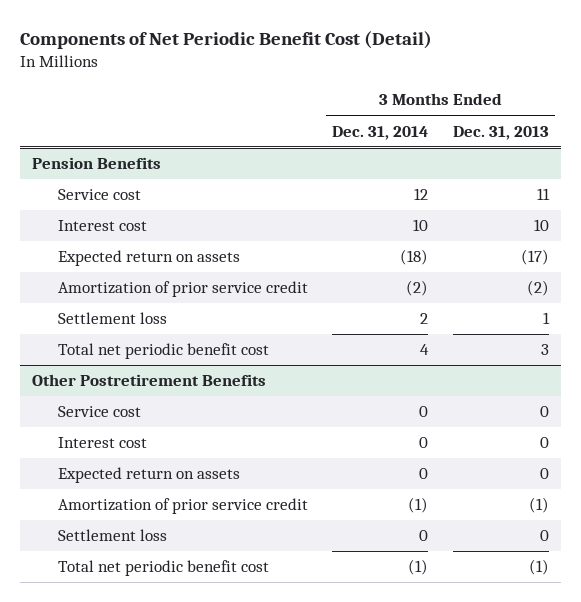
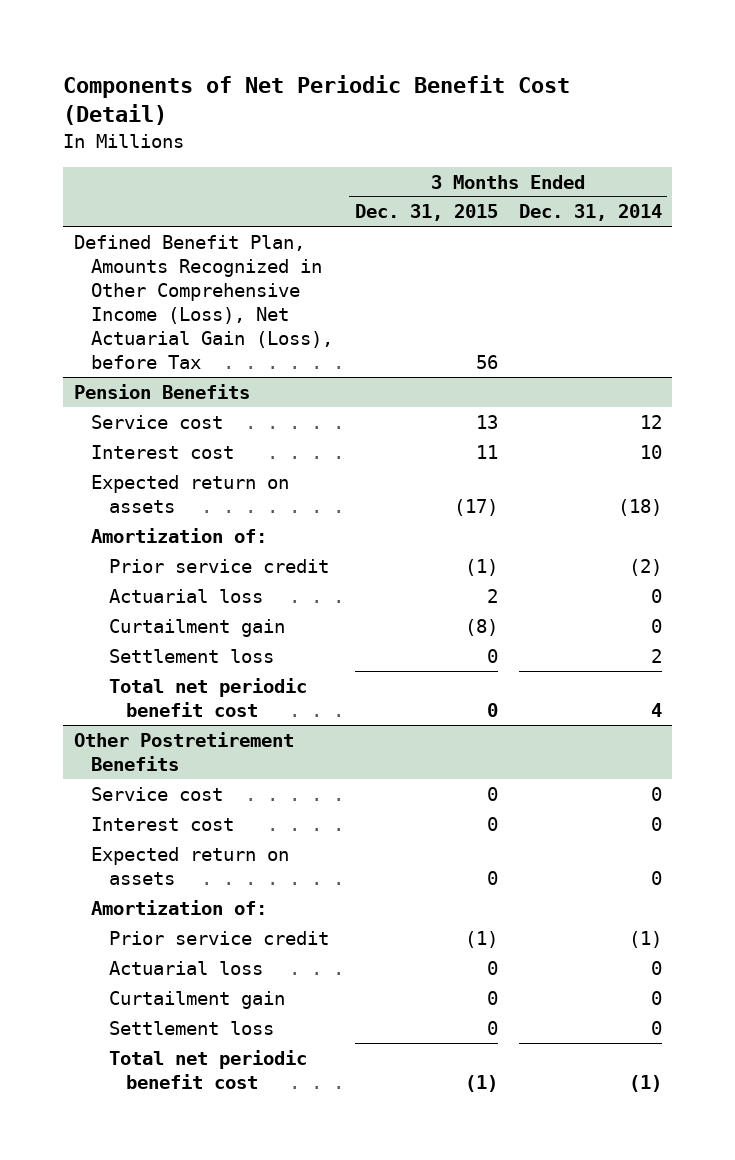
- | 3 Months Ended Dec. 31, 2014 | 3 Months Ended Dec. 31, 2013
+ | 3 Months Ended Dec. 31, 2015 | 3 Months Ended Dec. 31, 2014
+ Defined Benefit Plan, Amounts Recognized in Other Comprehensive Income (Loss), Net Actuarial Gain (Loss), before Tax | 56 |
@ Pension Benefits
- Amortization of prior service credit | (2) | (2)
+ Amortization of:
+ Prior service credit | (1) | (2)
+ Actuarial loss | 2 | 0
+ Curtailment gain | (8) | 0
@ Other Postretirement Benefits
- Amortization of prior service credit | (1) | (1)
+ Amortization of:
+ Prior service credit | (1) | (1)
+ Actuarial loss | 0 | 0
+ Curtailment gain | 0 | 0

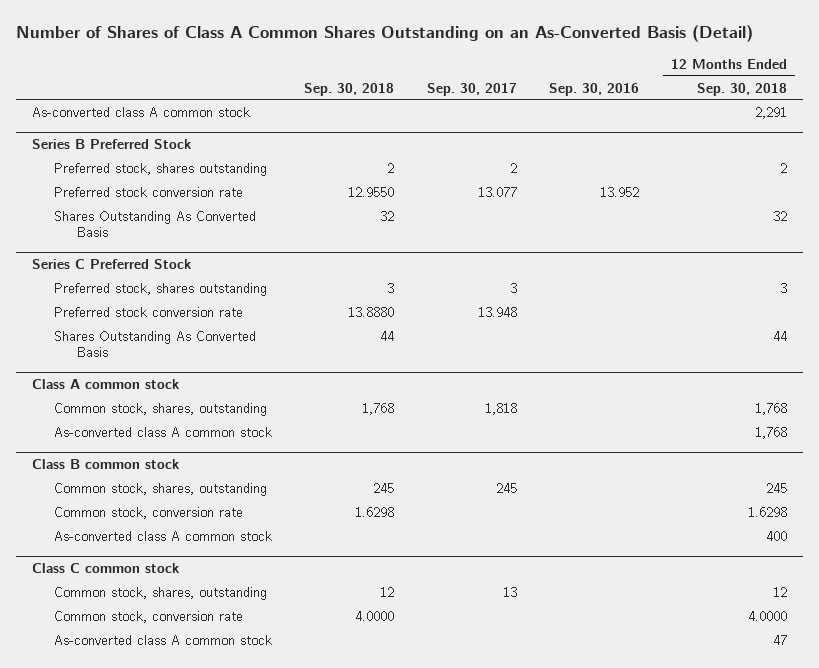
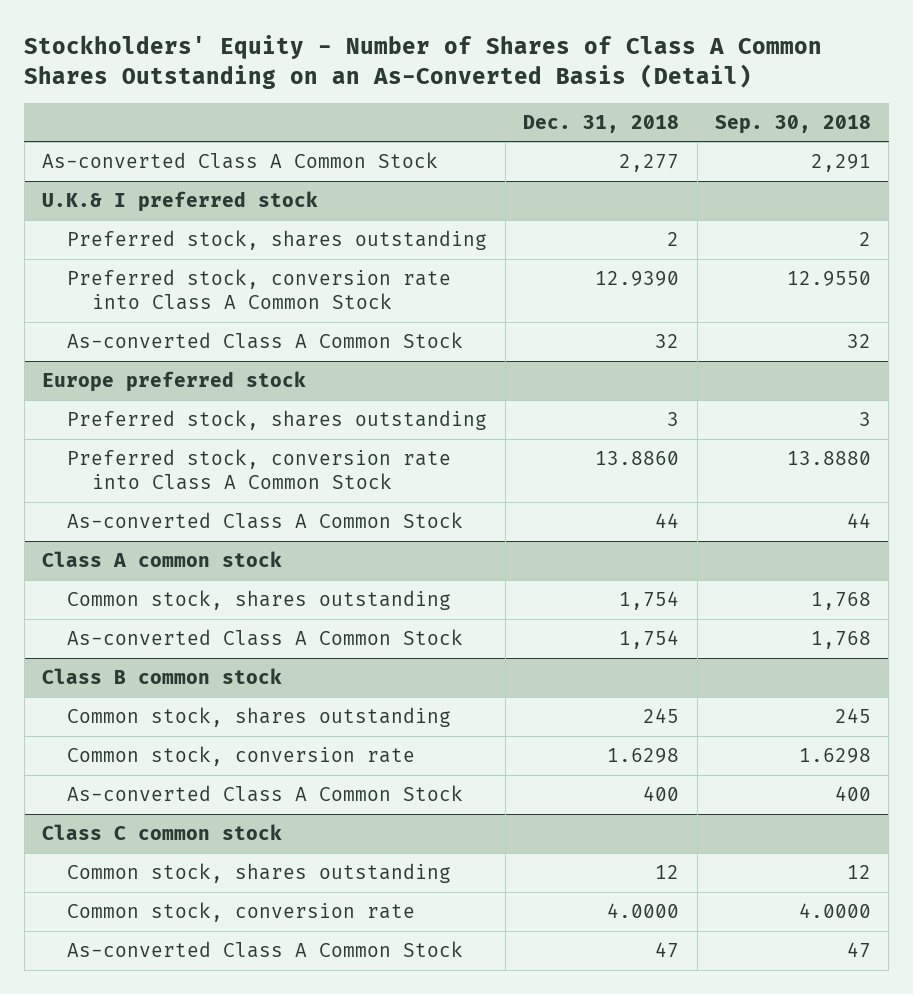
- Number of Shares of Class A Common Shares Outstanding on an As-Converted Basis (Detail)
+ Stockholders' Equity - Number of Shares of Class A Common Shares Outstanding on an As-Converted Basis (Detail)
- | Sep. 30, 2018 | Sep. 30, 2017 | Sep. 30, 2016 | 12 Months Ended Sep. 30, 2018
+ | Dec. 31, 2018 | Sep. 30, 2018
- As-converted class A common stock | | | | 2,291
- Series B Preferred Stock
+ As-converted Class A Common Stock | 2,277 | 2,291
+ U.K.& I preferred stock
- Preferred stock conversion rate | 12.9550 | 13.077 | 13.952 |
- Shares Outstanding As Converted Basis | 32 | | | 32
- Series C Preferred Stock
+ Preferred stock, conversion rate into Class A Common Stock | 12.9390 | 12.9550
+ As-converted Class A Common Stock | 32 | 32
+ Europe preferred stock
- Preferred stock conversion rate | 13.8880 | 13.948 | |
- Shares Outstanding As Converted Basis | 44 | | | 44
+ Preferred stock, conversion rate into Class A Common Stock | 13.8860 | 13.8880
+ As-converted Class A Common Stock | 44 | 44
@ Class A common stock
- Common stock, shares, outstanding | 1,768 | 1,818 | | 1,768
- As-converted class A common stock | | | | 1,768
+ Common stock, shares outstanding | 1,754 | 1,768
+ As-converted Class A Common Stock | 1,754 | 1,768
@ Class B common stock
- Common stock, shares, outstanding | 245 | 245 | | 245
+ Common stock, shares outstanding | 245 | 245
- As-converted class A common stock | | | | 400
+ As-converted Class A Common Stock | 400 | 400
@ Class C common stock
- Common stock, shares, outstanding | 12 | 13 | | 12
+ Common stock, shares outstanding | 12 | 12
- As-converted class A common stock | | | | 47
+ As-converted Class A Common Stock | 47 | 47

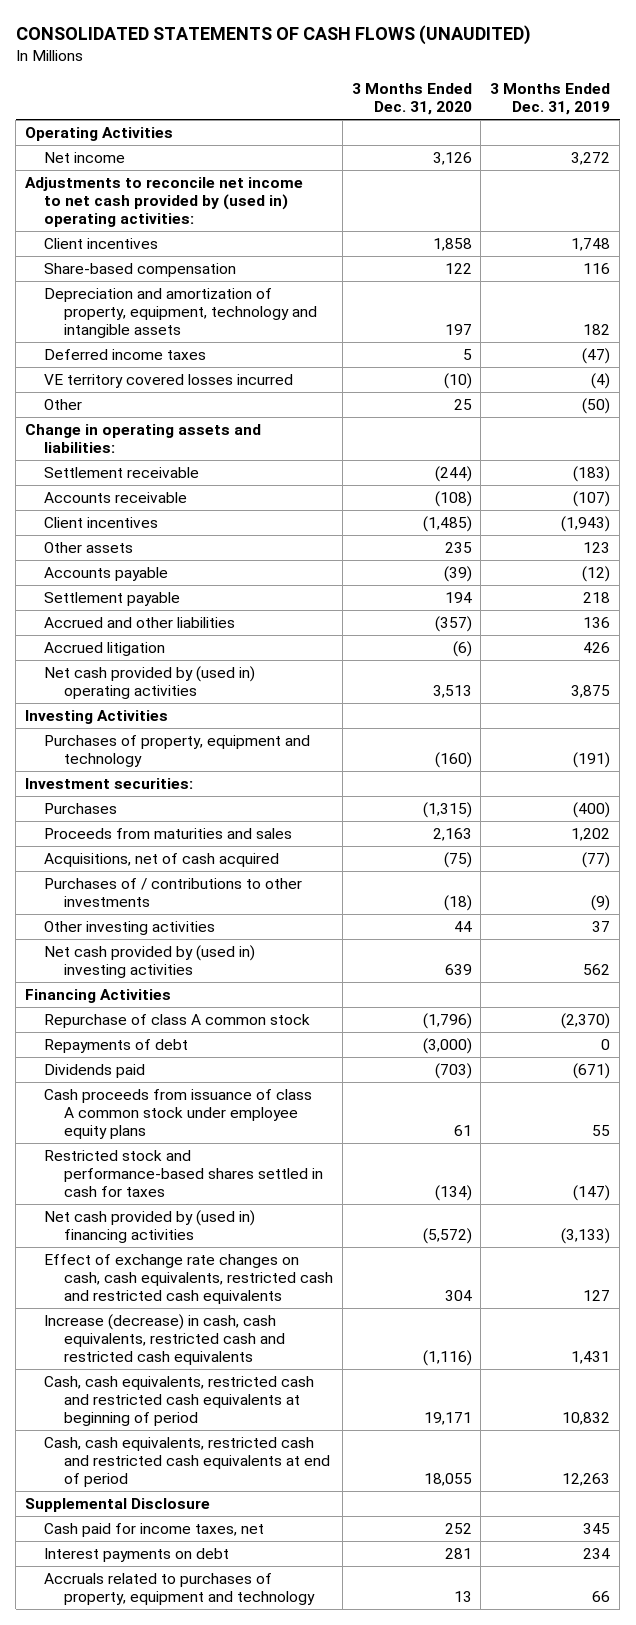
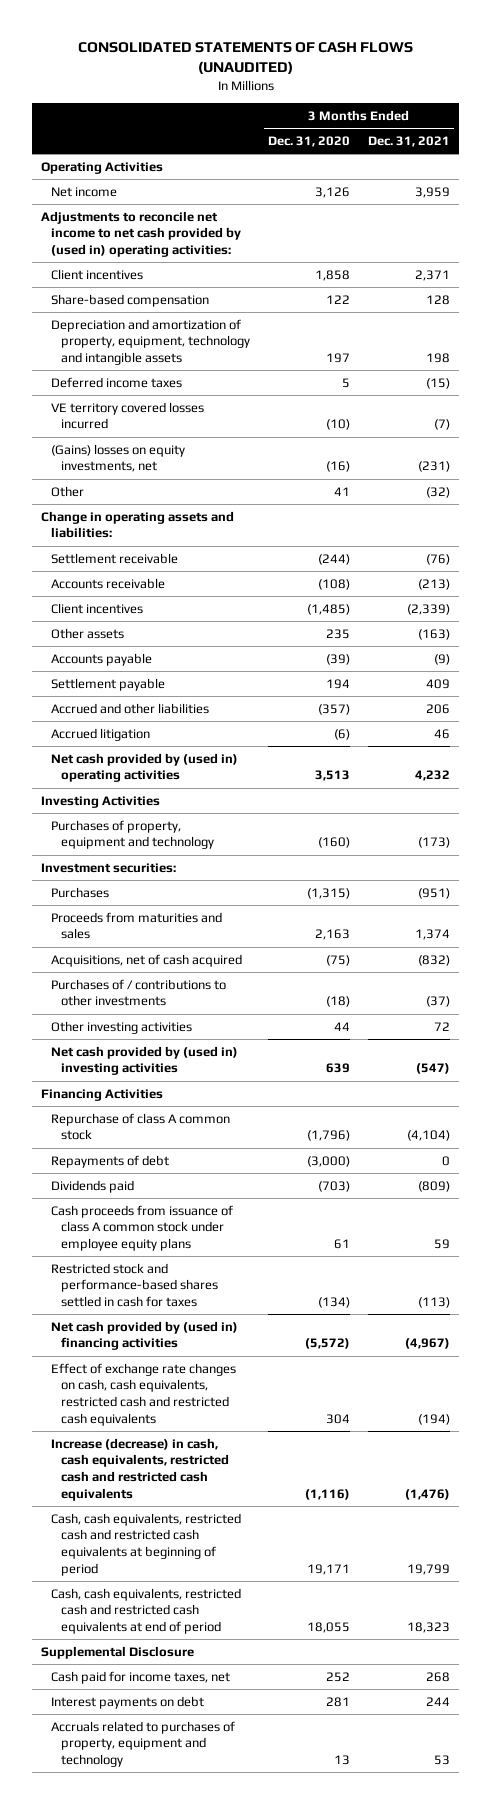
- | 3 Months Ended Dec. 31, 2020 | 3 Months Ended Dec. 31, 2019
+ | 3 Months Ended Dec. 31, 2020 | 3 Months Ended Dec. 31, 2021
- Other | 25 | (50)
+ (Gains) losses on equity investments, net | (16) | (231)
+ Other | 41 | (32)

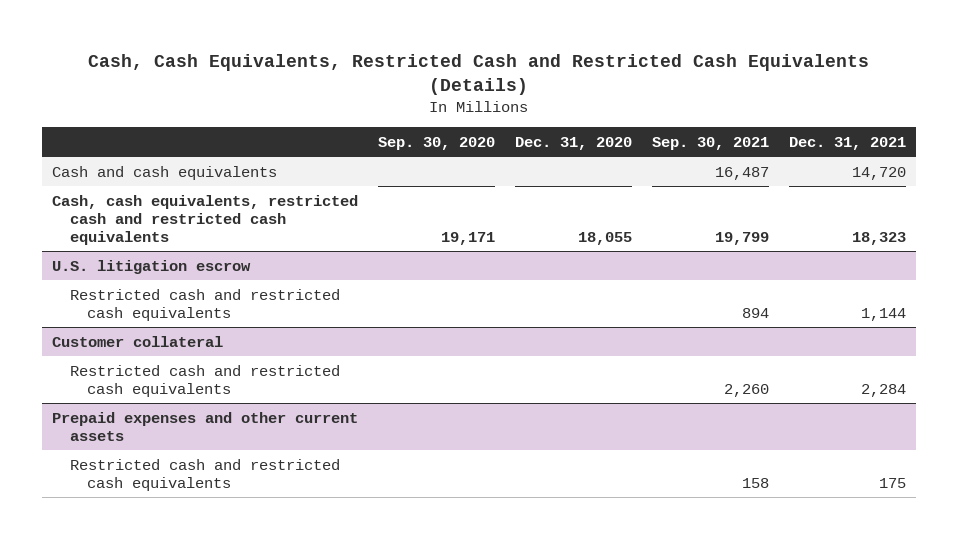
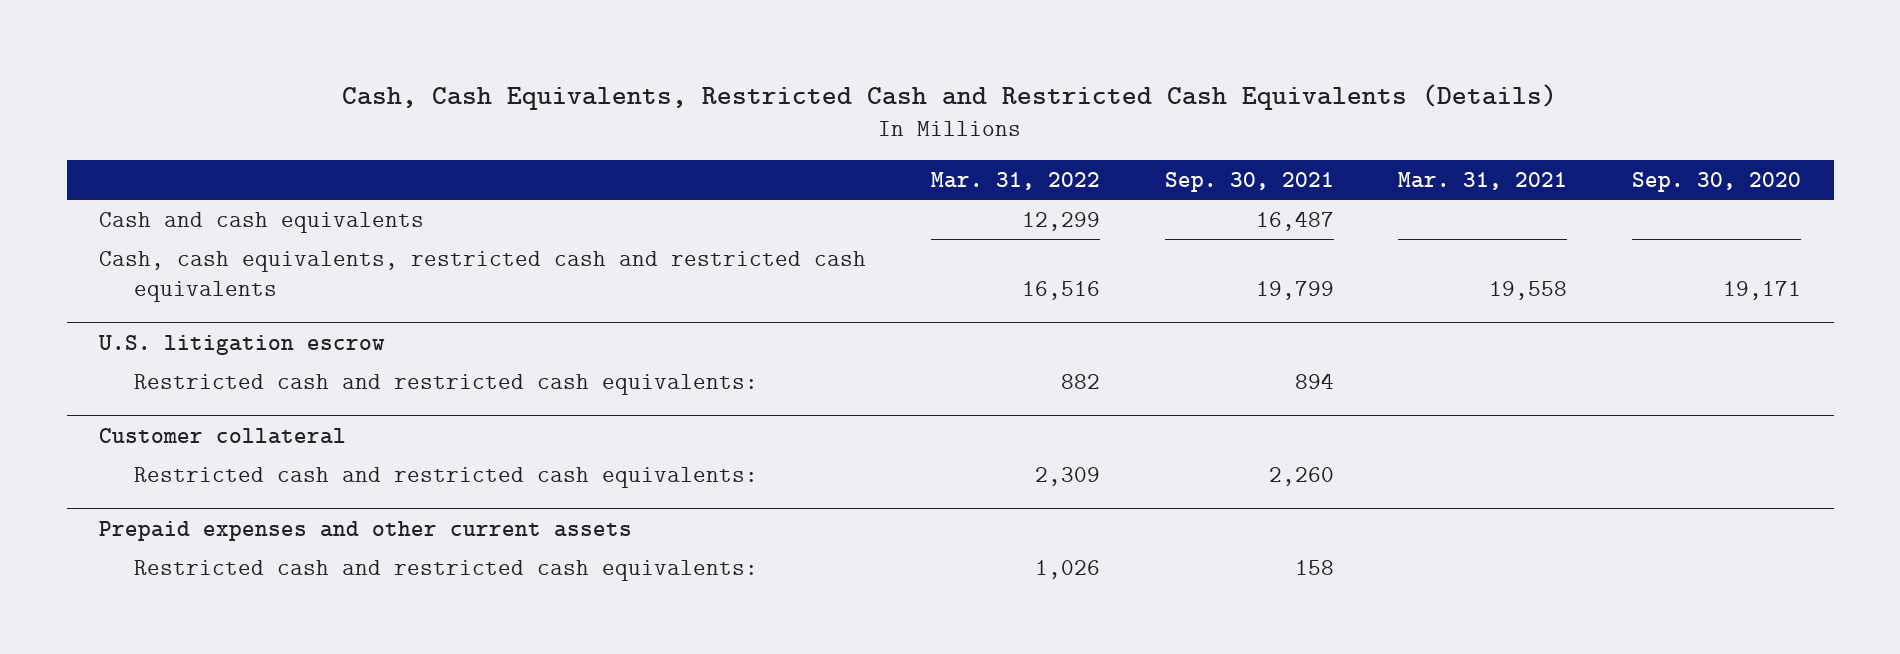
- | Sep. 30, 2020 | Dec. 31, 2020 | Sep. 30, 2021 | Dec. 31, 2021
+ | Mar. 31, 2022 | Sep. 30, 2021 | Mar. 31, 2021 | Sep. 30, 2020
@ U.S. litigation escrow
- Restricted cash and restricted cash equivalents | | | 894 | 1,144
+ Restricted cash and restricted cash equivalents: | 882 | 894 | |
@ Customer collateral
- Restricted cash and restricted cash equivalents | | | 2,260 | 2,284
+ Restricted cash and restricted cash equivalents: | 2,309 | 2,260 | |
@ Prepaid expenses and other current assets
- Restricted cash and restricted cash equivalents | | | 158 | 175
+ Restricted cash and restricted cash equivalents: | 1,026 | 158 | |

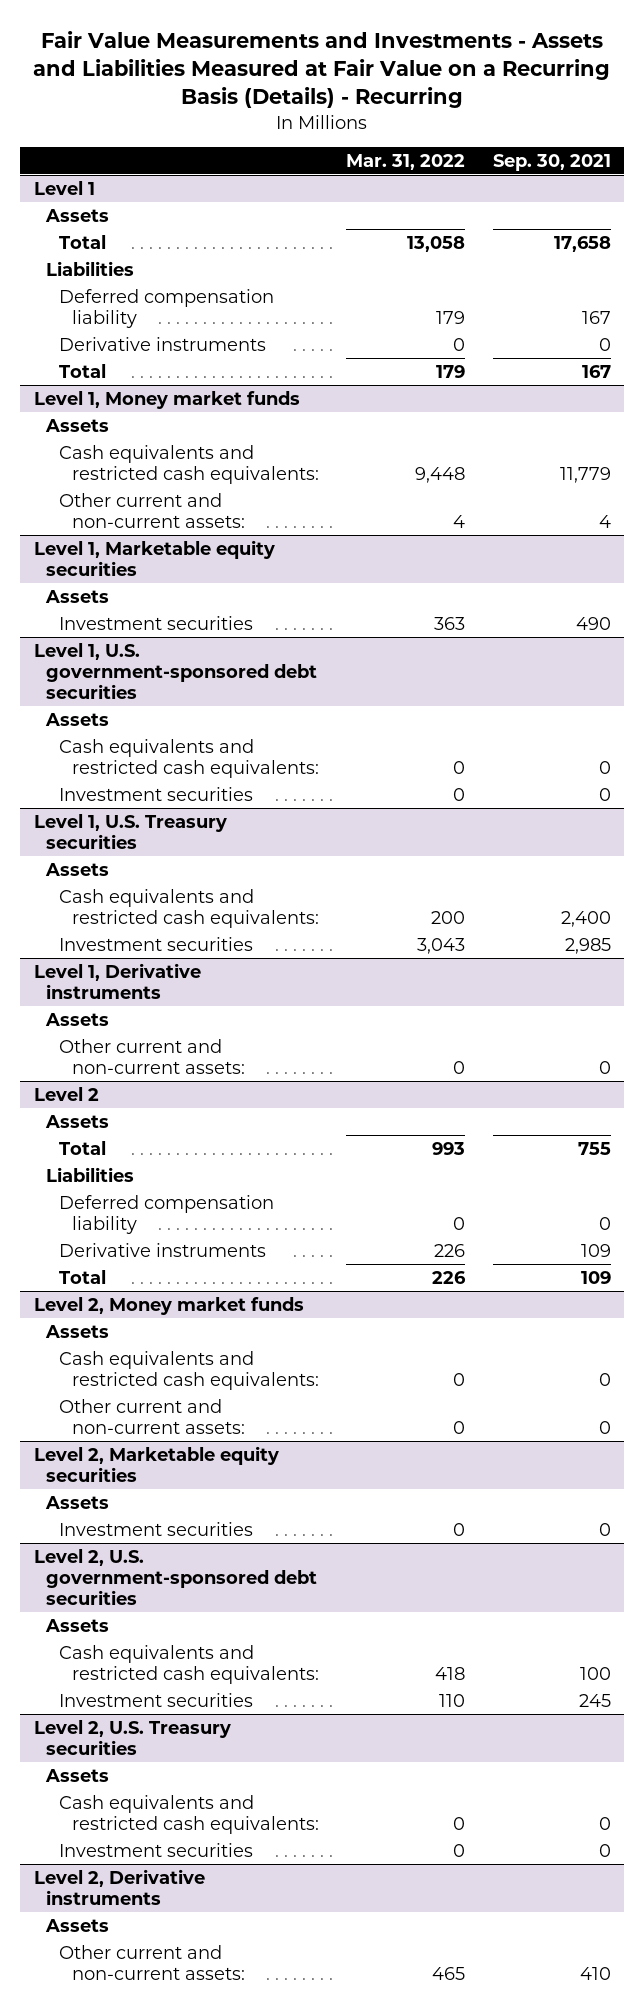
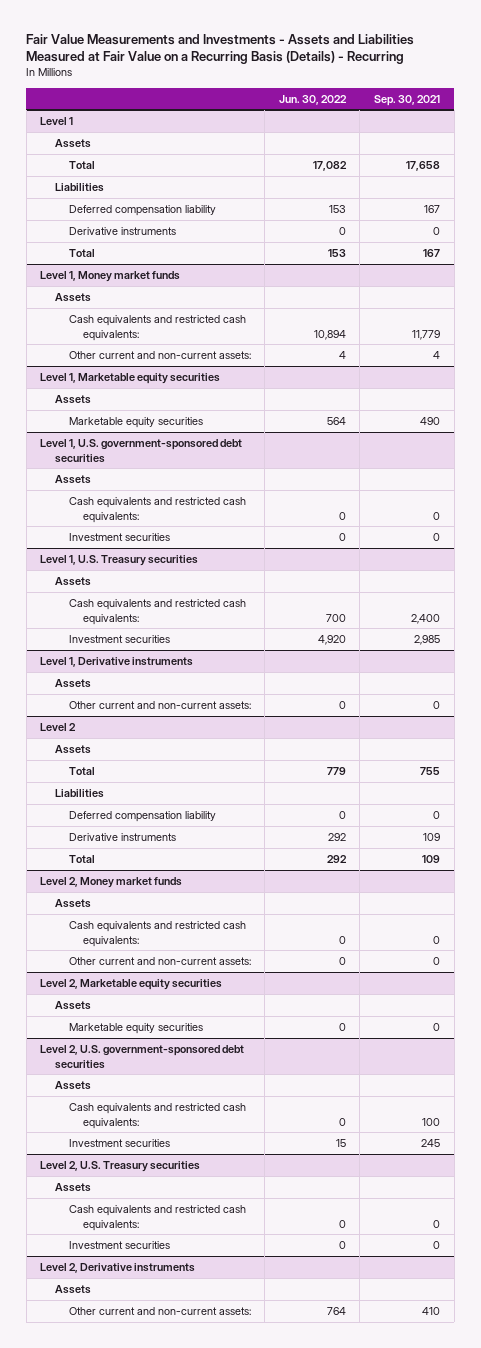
- | Mar. 31, 2022 | Sep. 30, 2021
+ | Jun. 30, 2022 | Sep. 30, 2021
@ Level 1, Marketable equity securities
- Investment securities | 363 | 490
+ Marketable equity securities | 564 | 490
@ Level 2, Marketable equity securities
- Investment securities | 0 | 0
+ Marketable equity securities | 0 | 0

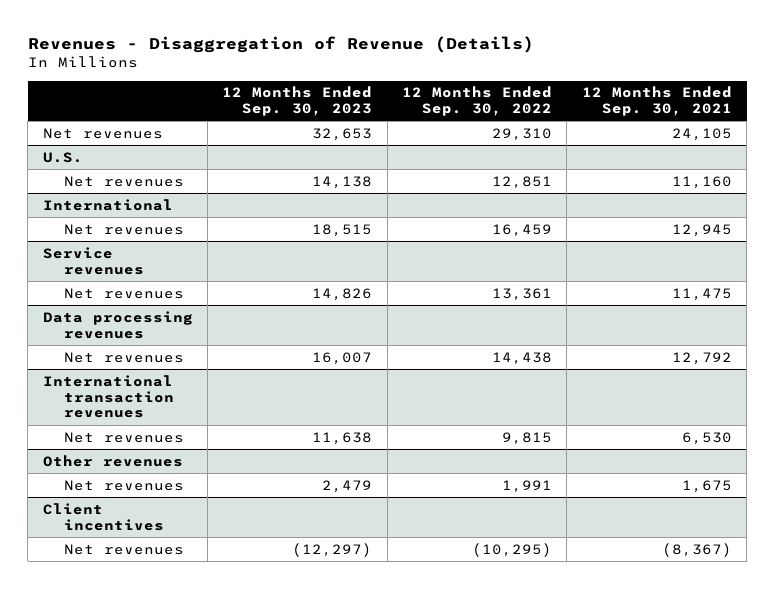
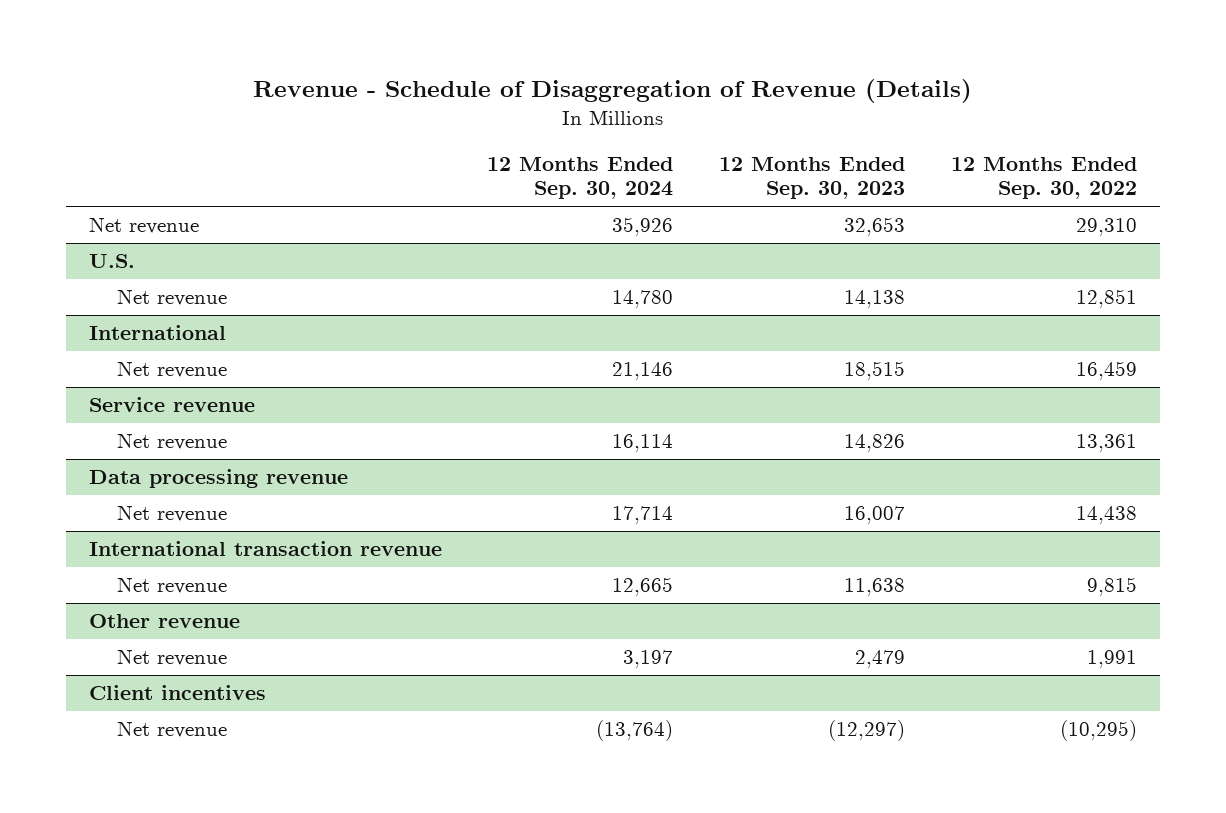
- Revenues - Disaggregation of Revenue (Details)
+ Revenue - Schedule of Disaggregation of Revenue (Details)
- | 12 Months Ended Sep. 30, 2023 | 12 Months Ended Sep. 30, 2022 | 12 Months Ended Sep. 30, 2021
+ | 12 Months Ended Sep. 30, 2024 | 12 Months Ended Sep. 30, 2023 | 12 Months Ended Sep. 30, 2022
- Net revenues | 32,653 | 29,310 | 24,105
+ Net revenue | 35,926 | 32,653 | 29,310
@ U.S.
- Net revenues | 14,138 | 12,851 | 11,160
+ Net revenue | 14,780 | 14,138 | 12,851
@ International
- Net revenues | 18,515 | 16,459 | 12,945
- Service revenues
- Net revenues | 14,826 | 13,361 | 11,475
- Data processing revenues
- Net revenues | 16,007 | 14,438 | 12,792
- International transaction revenues
- Net revenues | 11,638 | 9,815 | 6,530
- Other revenues
- Net revenues | 2,479 | 1,991 | 1,675
@ International
+ Net revenue | 21,146 | 18,515 | 16,459
+ Service revenue
+ Net revenue | 16,114 | 14,826 | 13,361
+ Data processing revenue
+ Net revenue | 17,714 | 16,007 | 14,438
+ International transaction revenue
+ Net revenue | 12,665 | 11,638 | 9,815
+ Other revenue
+ Net revenue | 3,197 | 2,479 | 1,991
@ Client incentives
- Net revenues | (12,297) | (10,295) | (8,367)
+ Net revenue | (13,764) | (12,297) | (10,295)

